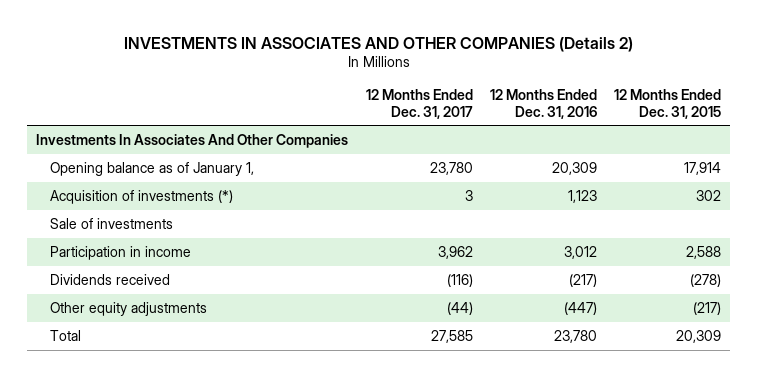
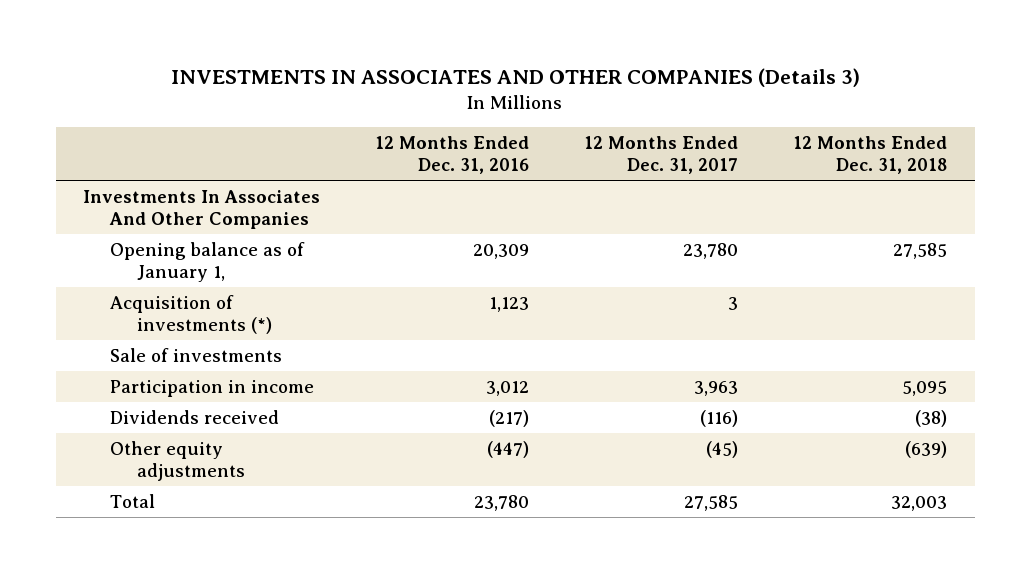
- INVESTMENTS IN ASSOCIATES AND OTHER COMPANIES (Details 2)
+ INVESTMENTS IN ASSOCIATES AND OTHER COMPANIES (Details 3)
- | 12 Months Ended Dec. 31, 2017 | 12 Months Ended Dec. 31, 2016 | 12 Months Ended Dec. 31, 2015
+ | 12 Months Ended Dec. 31, 2016 | 12 Months Ended Dec. 31, 2017 | 12 Months Ended Dec. 31, 2018
- Participation in income | 3,962 | 3,012 | 2,588
+ Participation in income | 3,012 | 3,963 | 5,095
- Other equity adjustments | (44) | (447) | (217)
+ Other equity adjustments | (447) | (45) | (639)

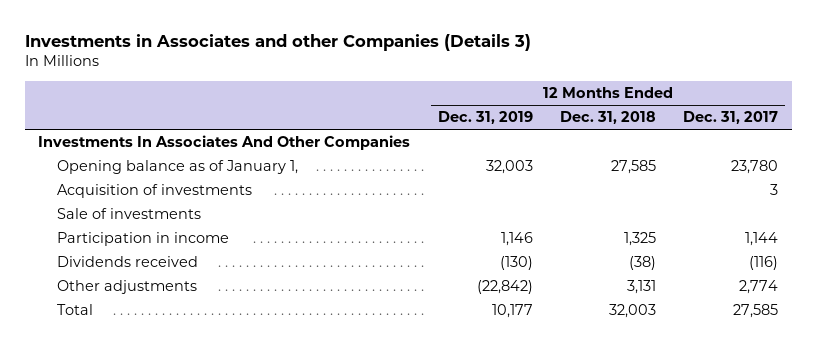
- INVESTMENTS IN ASSOCIATES AND OTHER COMPANIES (Details 3)
+ Investments in Associates and other Companies (Details 3)
- | 12 Months Ended Dec. 31, 2016 | 12 Months Ended Dec. 31, 2017 | 12 Months Ended Dec. 31, 2018
+ | 12 Months Ended Dec. 31, 2019 | 12 Months Ended Dec. 31, 2018 | 12 Months Ended Dec. 31, 2017
- Acquisition of investments (*) | 1,123 | 3 |
+ Acquisition of investments | | | 3
- Participation in income | 3,012 | 3,963 | 5,095
+ Participation in income | 1,146 | 1,325 | 1,144
- Other equity adjustments | (447) | (45) | (639)
+ Other adjustments | (22,842) | 3,131 | 2,774

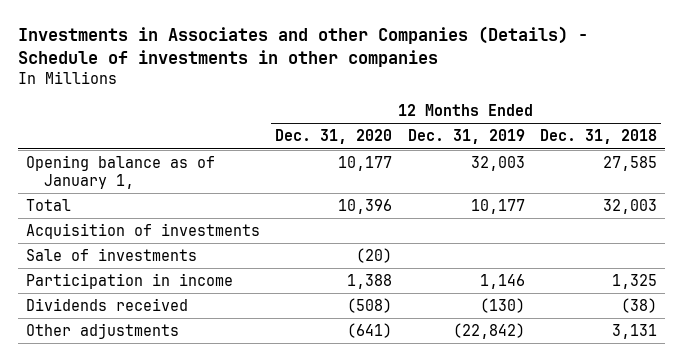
- Investments in Associates and other Companies (Details 3)
+ Investments in Associates and other Companies (Details) - Schedule of investments in other companies
- | 12 Months Ended Dec. 31, 2019 | 12 Months Ended Dec. 31, 2018 | 12 Months Ended Dec. 31, 2017
+ | 12 Months Ended Dec. 31, 2020 | 12 Months Ended Dec. 31, 2019 | 12 Months Ended Dec. 31, 2018
- Investments In Associates And Other Companies
moved up: Total | 10,396 | 10,177 | 32,003

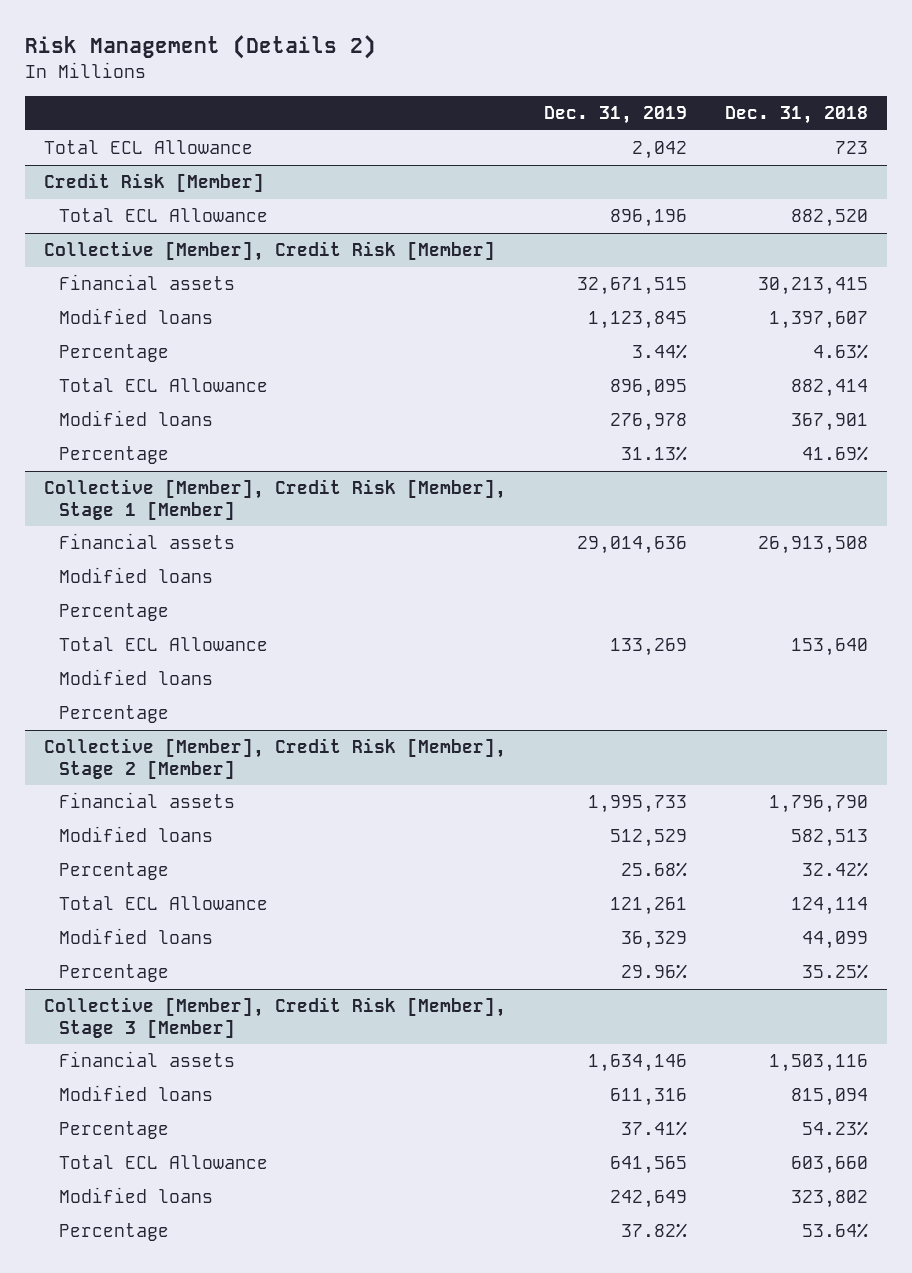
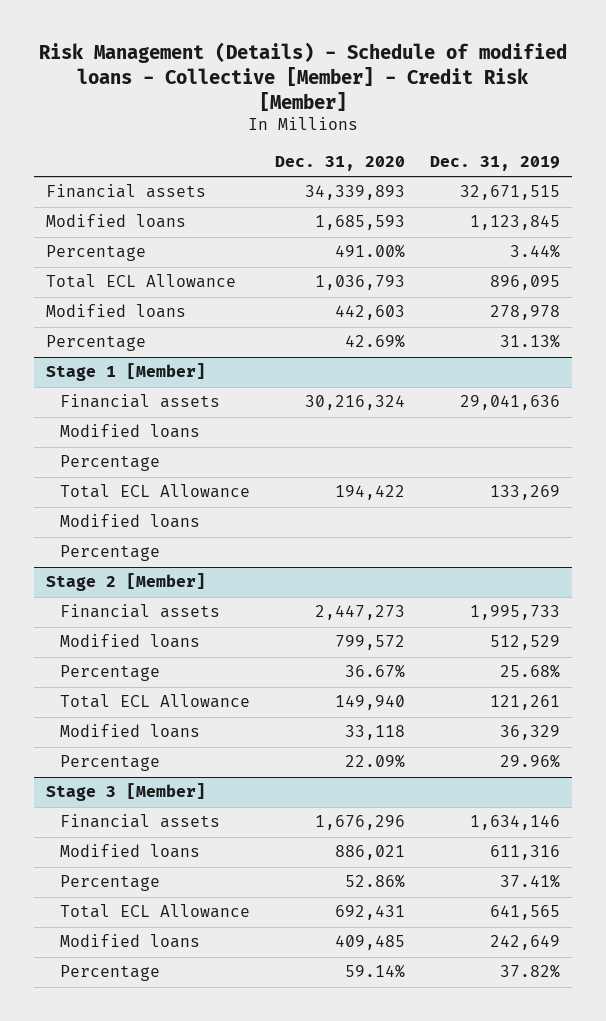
- Risk Management (Details 2)
+ Risk Management (Details) - Schedule of modified loans - Collective [Member] - Credit Risk [Member]
- | Dec. 31, 2019 | Dec. 31, 2018
+ | Dec. 31, 2020 | Dec. 31, 2019
- Total ECL Allowance | 2,042 | 723
- Credit Risk [Member]
- Total ECL Allowance | 896,196 | 882,520
- Collective [Member], Credit Risk [Member]
- Modified loans | 276,978 | 367,901
+ Modified loans | 442,603 | 278,978
- Collective [Member], Credit Risk [Member], Stage 1 [Member]
- Financial assets | 29,014,636 | 26,913,508
+ Stage 1 [Member]
+ Financial assets | 30,216,324 | 29,041,636
- Collective [Member], Credit Risk [Member], Stage 2 [Member]
+ Stage 2 [Member]
- Collective [Member], Credit Risk [Member], Stage 3 [Member]
+ Stage 3 [Member]

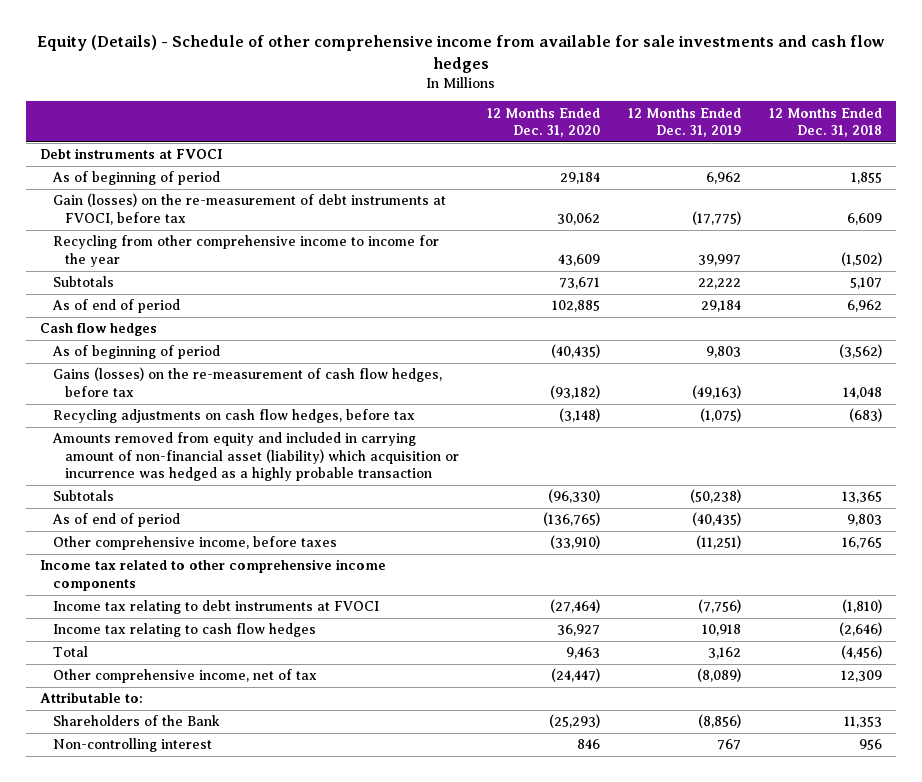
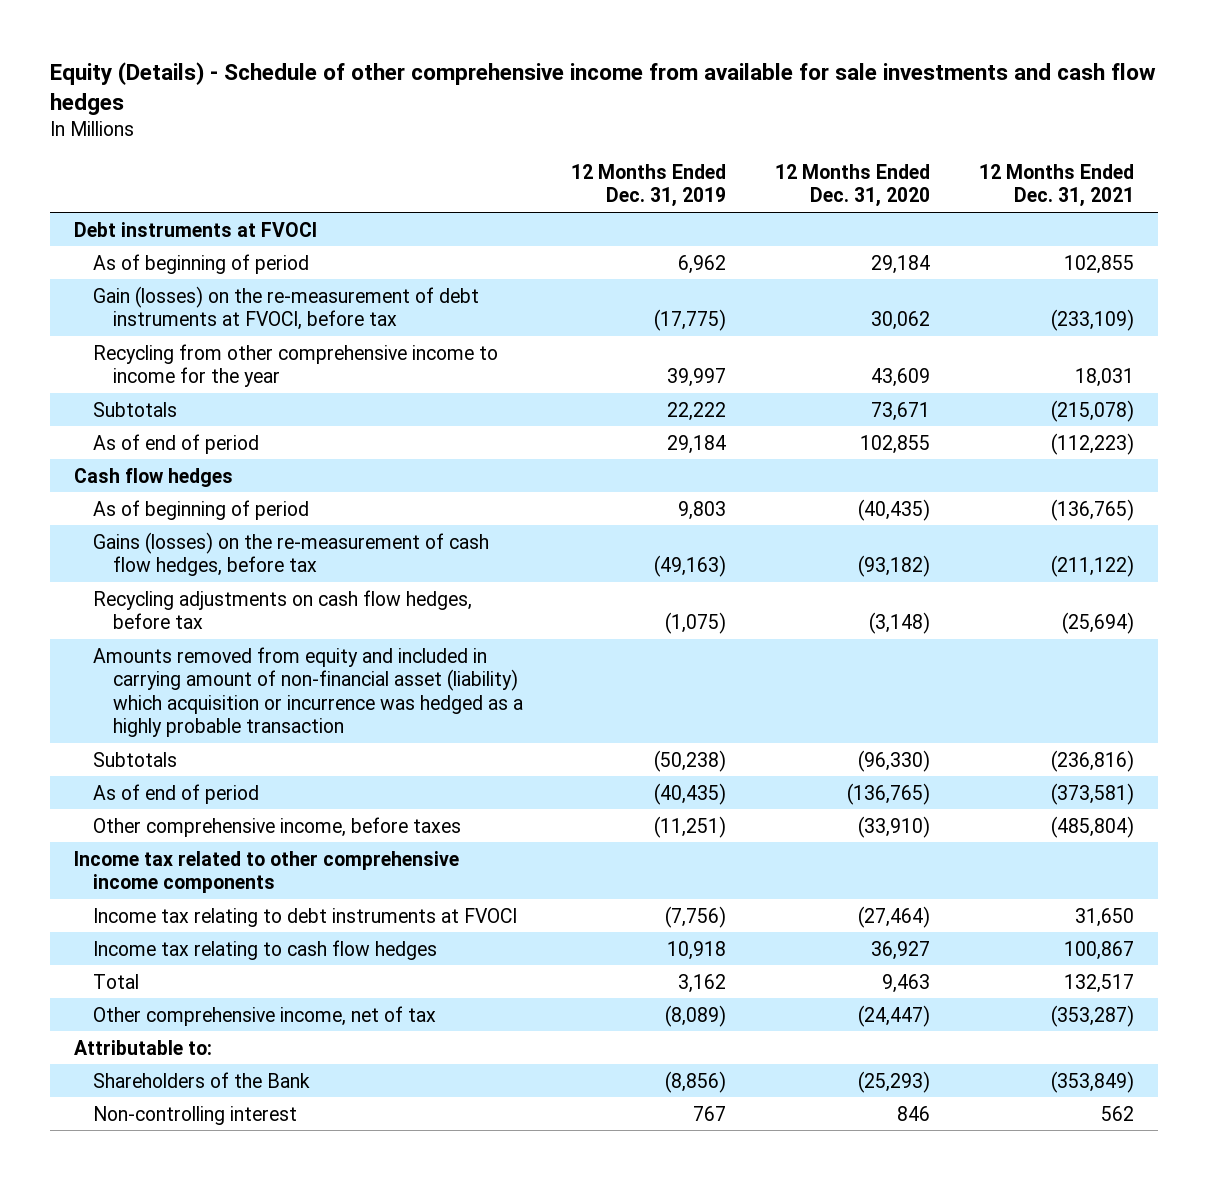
- | 12 Months Ended Dec. 31, 2020 | 12 Months Ended Dec. 31, 2019 | 12 Months Ended Dec. 31, 2018
+ | 12 Months Ended Dec. 31, 2019 | 12 Months Ended Dec. 31, 2020 | 12 Months Ended Dec. 31, 2021
- As of end of period | 102,885 | 29,184 | 6,962
+ As of end of period | 29,184 | 102,855 | (112,223)

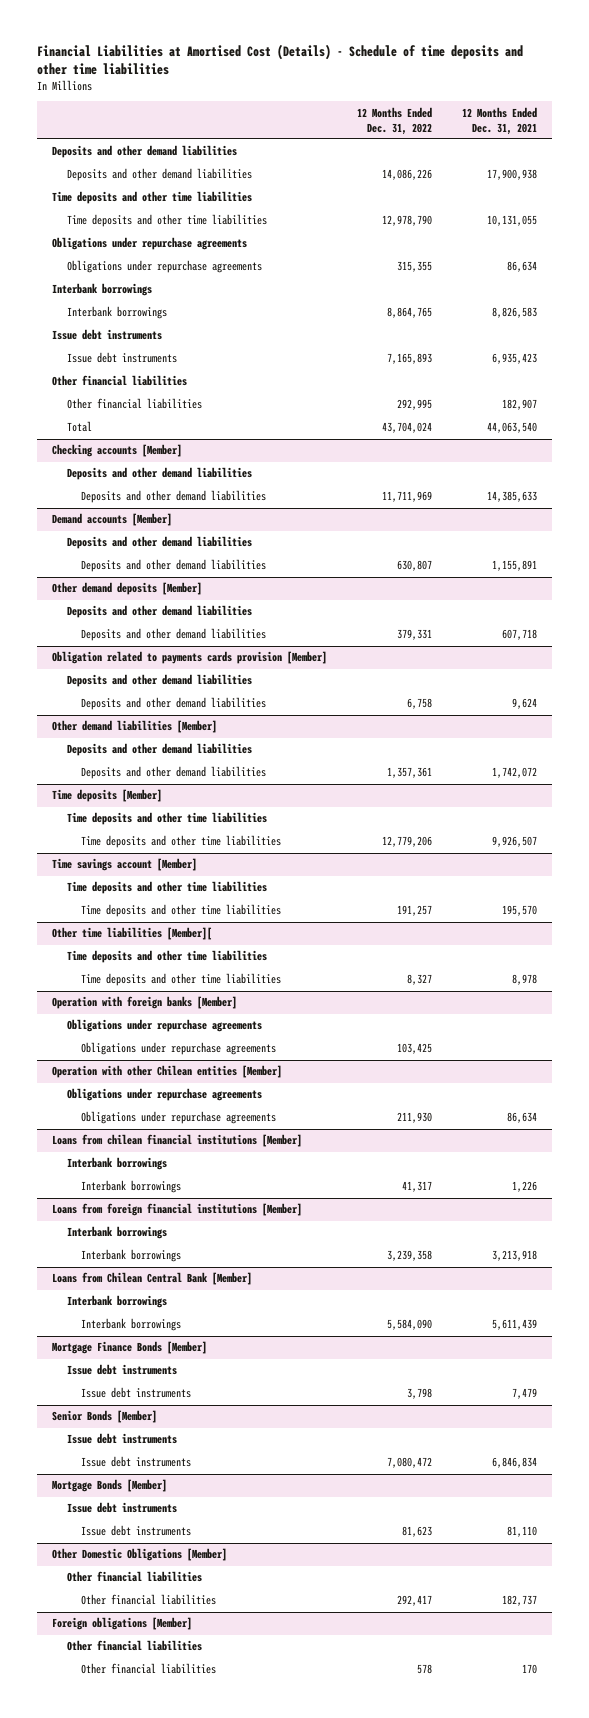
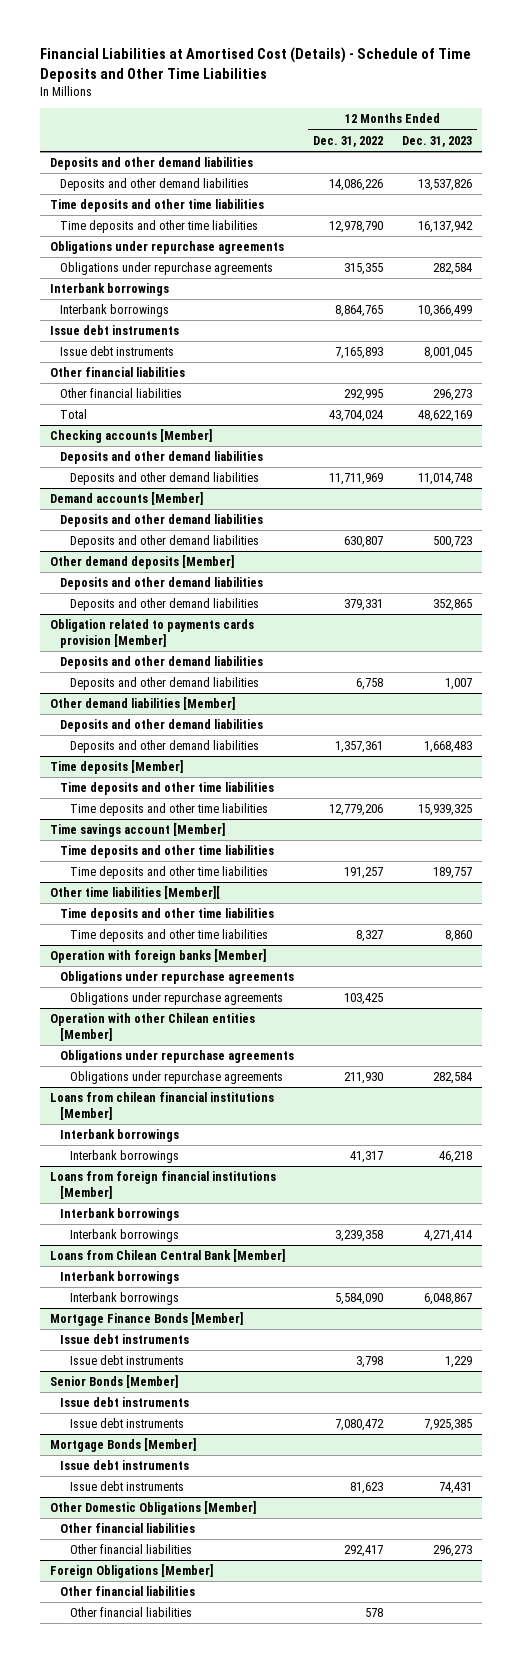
- Financial Liabilities at Amortised Cost (Details) - Schedule of time deposits and other time liabilities
+ Financial Liabilities at Amortised Cost (Details) - Schedule of Time Deposits and Other Time Liabilities
- | 12 Months Ended Dec. 31, 2022 | 12 Months Ended Dec. 31, 2021
+ | 12 Months Ended Dec. 31, 2022 | 12 Months Ended Dec. 31, 2023
- Foreign obligations [Member]
+ Foreign Obligations [Member]

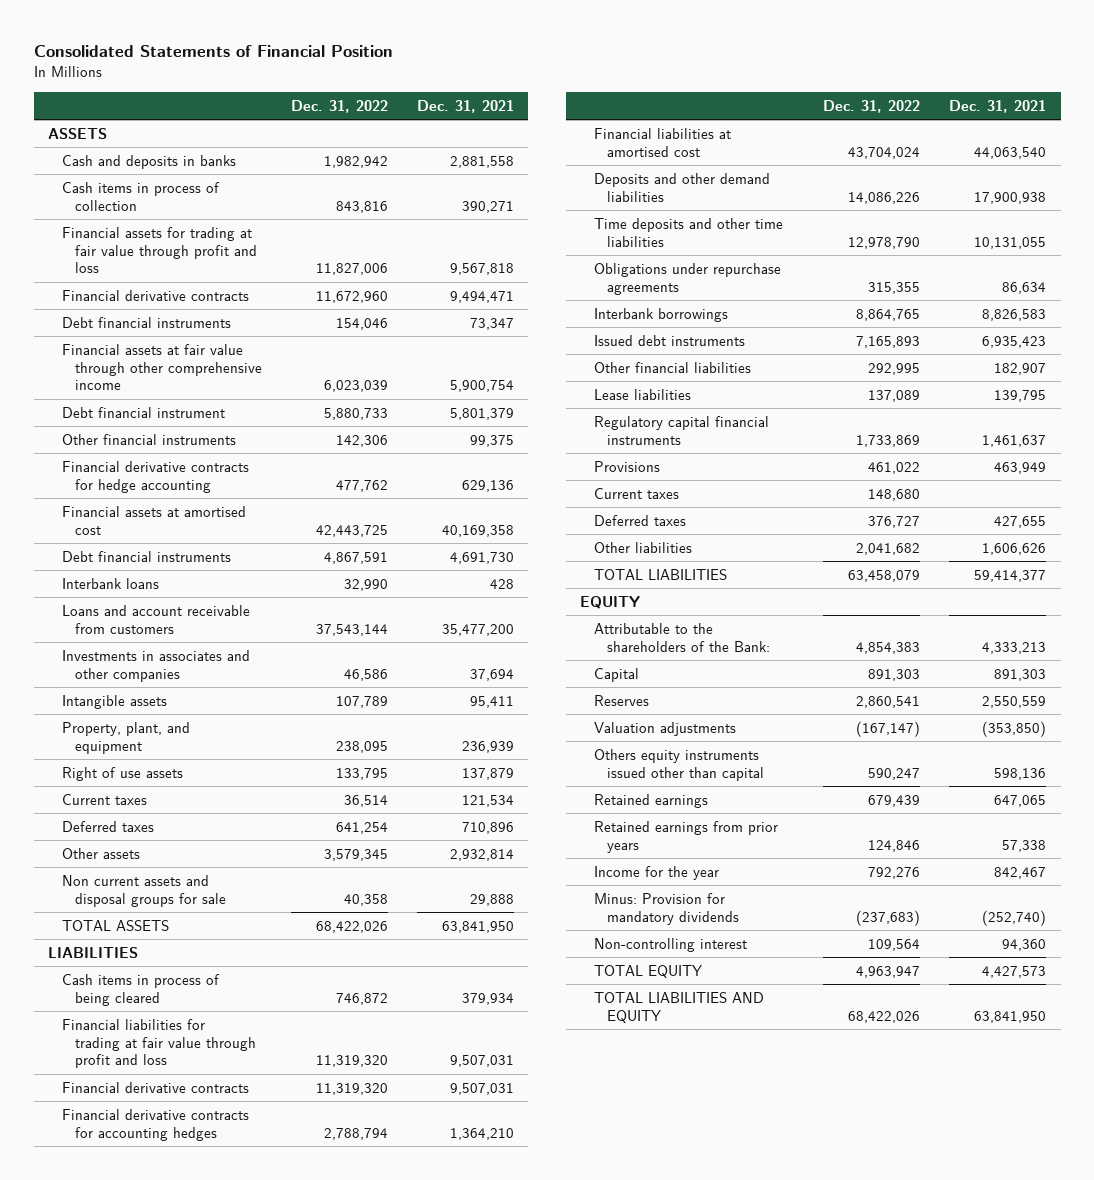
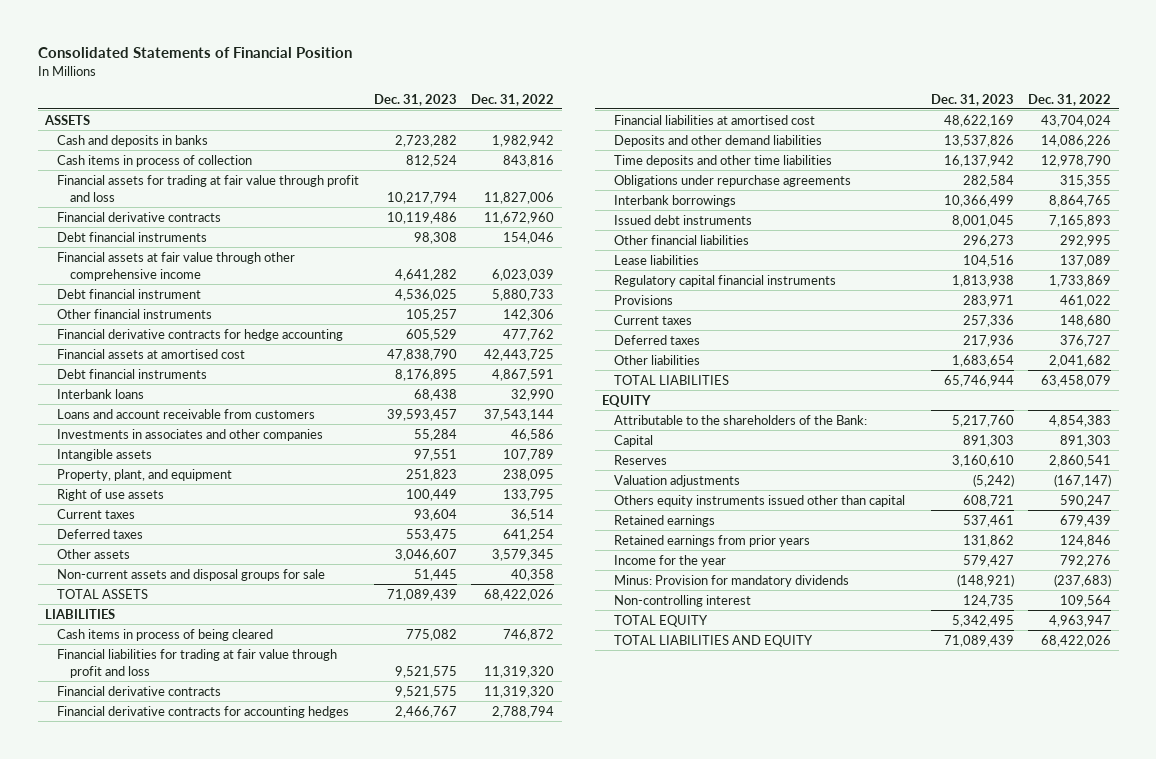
- | Dec. 31, 2022 | Dec. 31, 2021
+ | Dec. 31, 2023 | Dec. 31, 2022
- Non current assets and disposal groups for sale | 40,358 | 29,888
+ Non-current assets and disposal groups for sale | 51,445 | 40,358

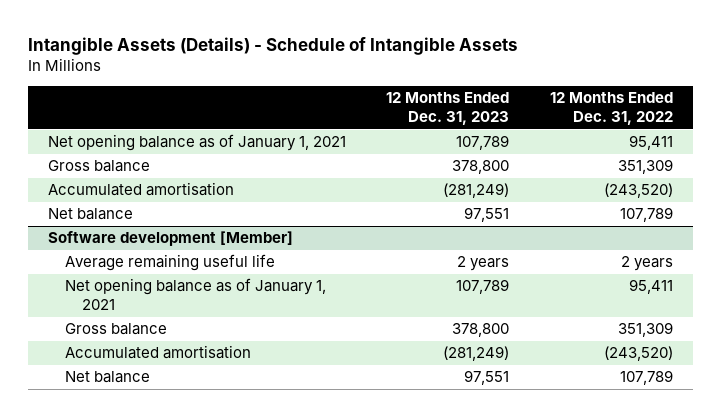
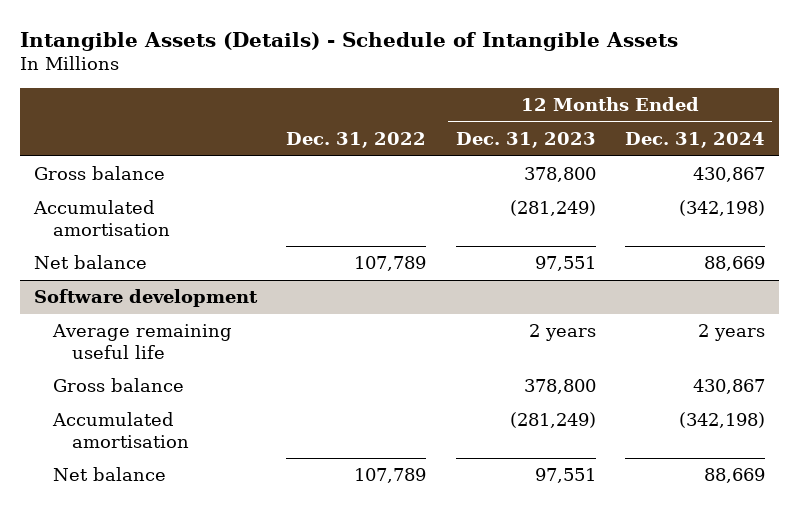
- | 12 Months Ended Dec. 31, 2023 | 12 Months Ended Dec. 31, 2022
+ | Dec. 31, 2022 | 12 Months Ended Dec. 31, 2023 | 12 Months Ended Dec. 31, 2024
- Net opening balance as of January 1, 2021 | 107,789 | 95,411
- Software development [Member]
+ Software development
- Net opening balance as of January 1, 2021 | 107,789 | 95,411

